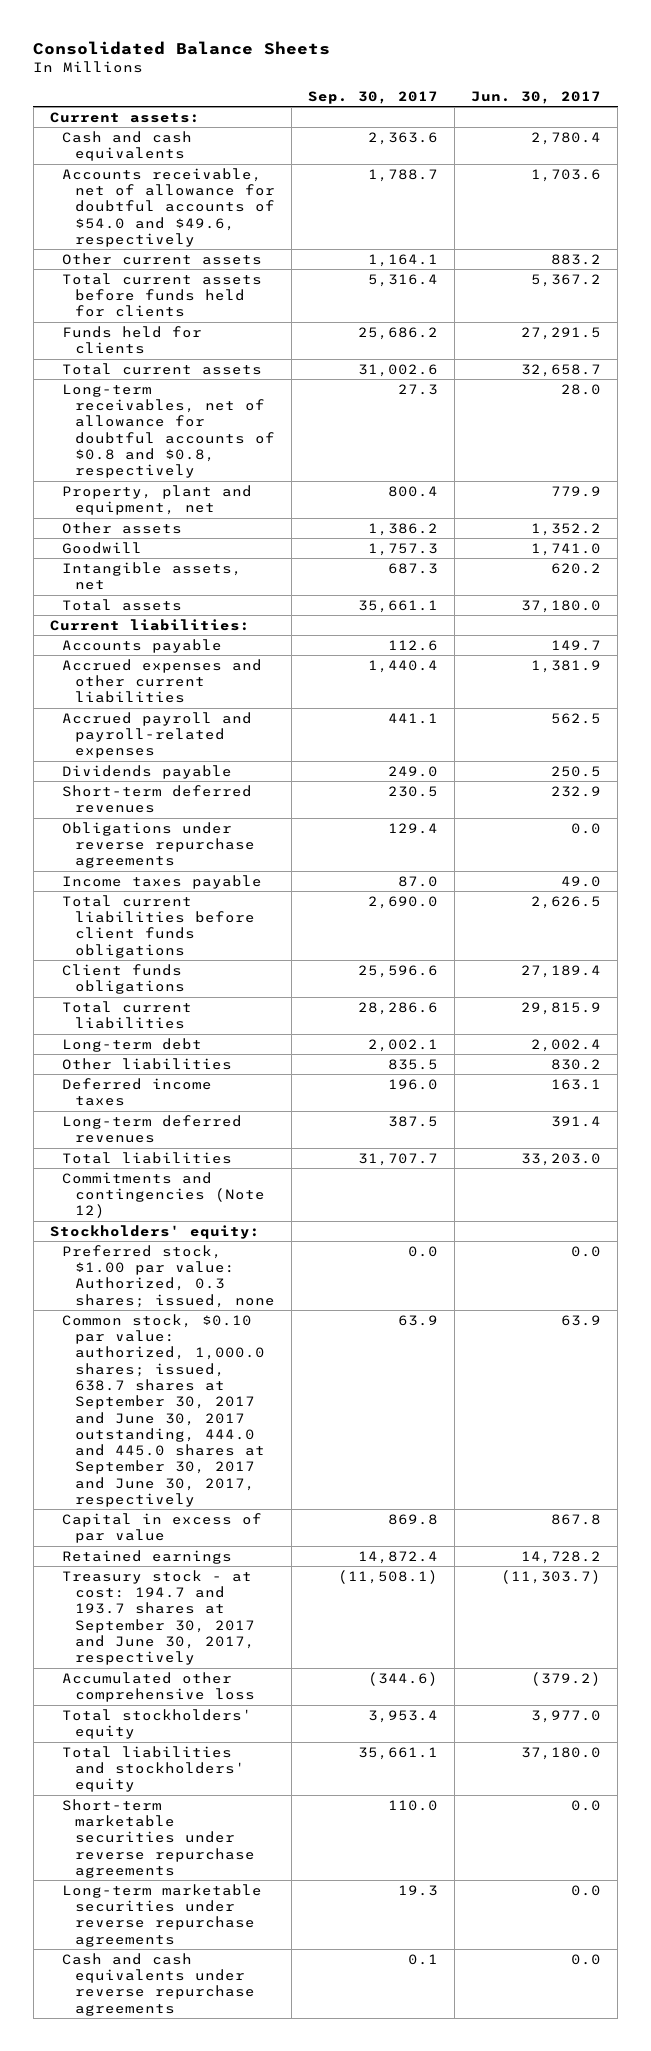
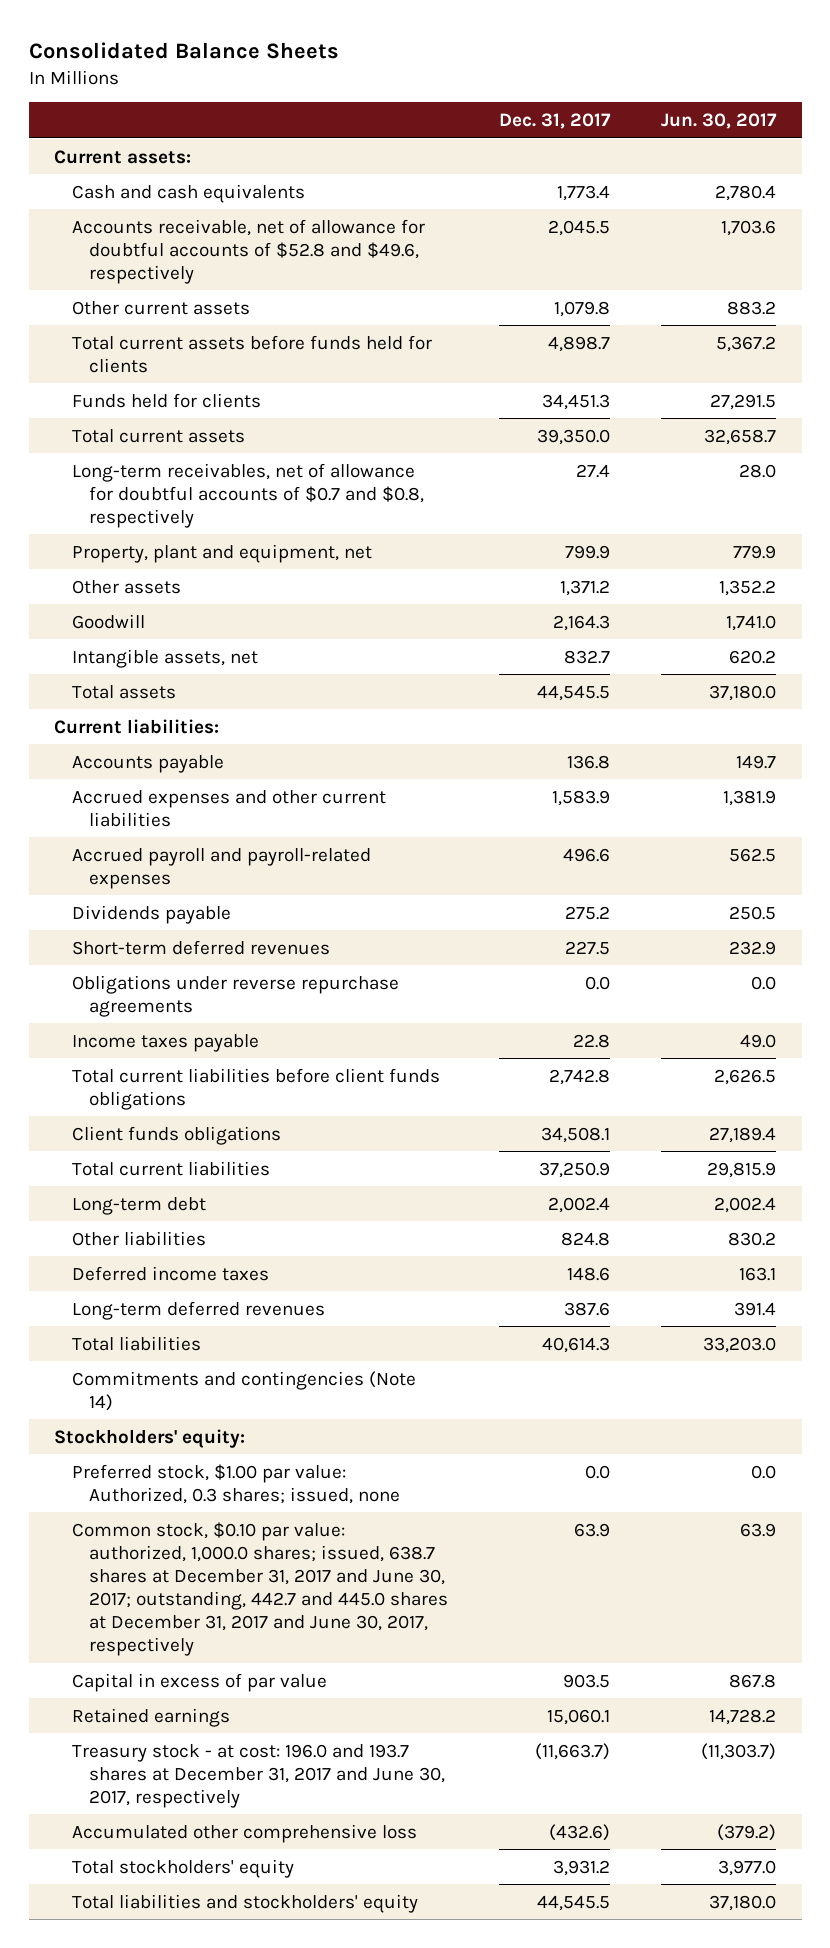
- | Sep. 30, 2017 | Jun. 30, 2017
+ | Dec. 31, 2017 | Jun. 30, 2017
- Accounts receivable, net of allowance for doubtful accounts of $54.0 and $49.6, respectively | 1,788.7 | 1,703.6
+ Accounts receivable, net of allowance for doubtful accounts of $52.8 and $49.6, respectively | 2,045.5 | 1,703.6
- Long-term receivables, net of allowance for doubtful accounts of $0.8 and $0.8, respectively | 27.3 | 28.0
+ Long-term receivables, net of allowance for doubtful accounts of $0.7 and $0.8, respectively | 27.4 | 28.0
- Commitments and contingencies (Note 12)
+ Commitments and contingencies (Note 14)
- Common stock, $0.10 par value: authorized, 1,000.0 shares; issued, 638.7 shares at September 30, 2017 and June 30, 2017 outstanding, 444.0 and 445.0 shares at September 30, 2017 and June 30, 2017, respectively | 63.9 | 63.9
+ Common stock, $0.10 par value: authorized, 1,000.0 shares; issued, 638.7 shares at December 31, 2017 and June 30, 2017; outstanding, 442.7 and 445.0 shares at December 31, 2017 and June 30, 2017, respectively | 63.9 | 63.9
- Treasury stock - at cost: 194.7 and 193.7 shares at September 30, 2017 and June 30, 2017, respectively | (11,508.1) | (11,303.7)
+ Treasury stock - at cost: 196.0 and 193.7 shares at December 31, 2017 and June 30, 2017, respectively | (11,663.7) | (11,303.7)
- Short-term marketable securities under reverse repurchase agreements | 110.0 | 0.0
- Long-term marketable securities under reverse repurchase agreements | 19.3 | 0.0
- Cash and cash equivalents under reverse repurchase agreements | 0.1 | 0.0

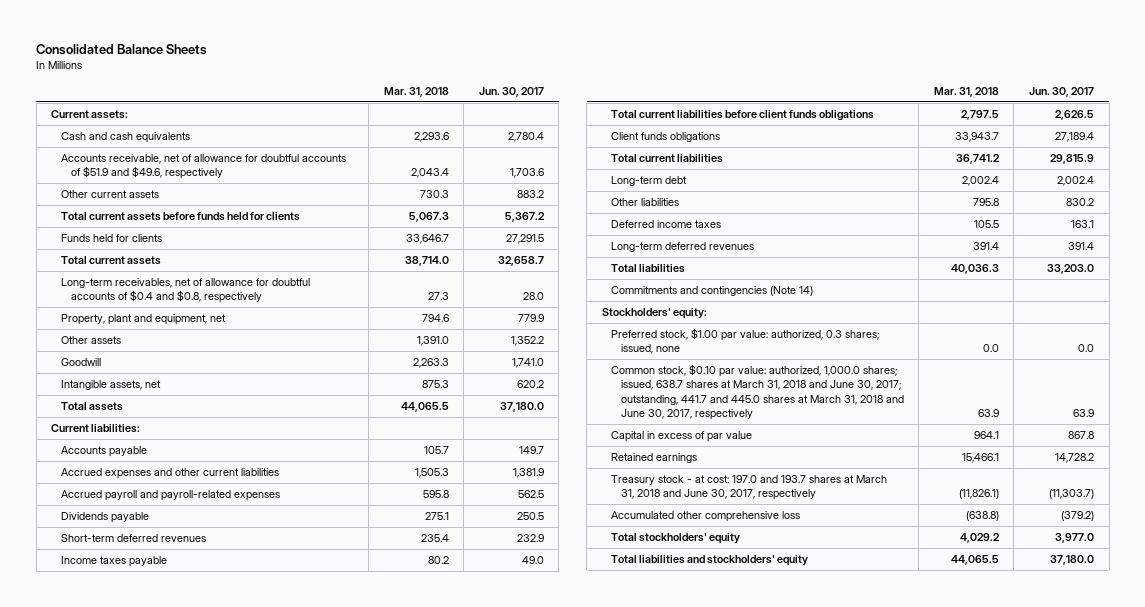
- | Dec. 31, 2017 | Jun. 30, 2017
+ | Mar. 31, 2018 | Jun. 30, 2017
- Accounts receivable, net of allowance for doubtful accounts of $52.8 and $49.6, respectively | 2,045.5 | 1,703.6
+ Accounts receivable, net of allowance for doubtful accounts of $51.9 and $49.6, respectively | 2,043.4 | 1,703.6
- Long-term receivables, net of allowance for doubtful accounts of $0.7 and $0.8, respectively | 27.4 | 28.0
+ Long-term receivables, net of allowance for doubtful accounts of $0.4 and $0.8, respectively | 27.3 | 28.0
- Obligations under reverse repurchase agreements | 0.0 | 0.0
- Preferred stock, $1.00 par value: Authorized, 0.3 shares; issued, none | 0.0 | 0.0
- Common stock, $0.10 par value: authorized, 1,000.0 shares; issued, 638.7 shares at December 31, 2017 and June 30, 2017; outstanding, 442.7 and 445.0 shares at December 31, 2017 and June 30, 2017, respectively | 63.9 | 63.9
+ Preferred stock, $1.00 par value: authorized, 0.3 shares; issued, none | 0.0 | 0.0
+ Common stock, $0.10 par value: authorized, 1,000.0 shares; issued, 638.7 shares at March 31, 2018 and June 30, 2017; outstanding, 441.7 and 445.0 shares at March 31, 2018 and June 30, 2017, respectively | 63.9 | 63.9
- Treasury stock - at cost: 196.0 and 193.7 shares at December 31, 2017 and June 30, 2017, respectively | (11,663.7) | (11,303.7)
+ Treasury stock - at cost: 197.0 and 193.7 shares at March 31, 2018 and June 30, 2017, respectively | (11,826.1) | (11,303.7)

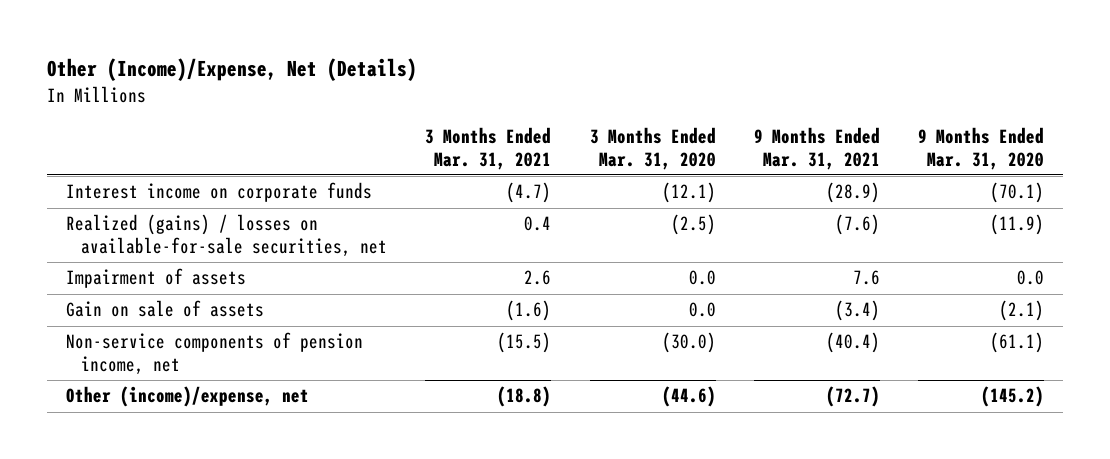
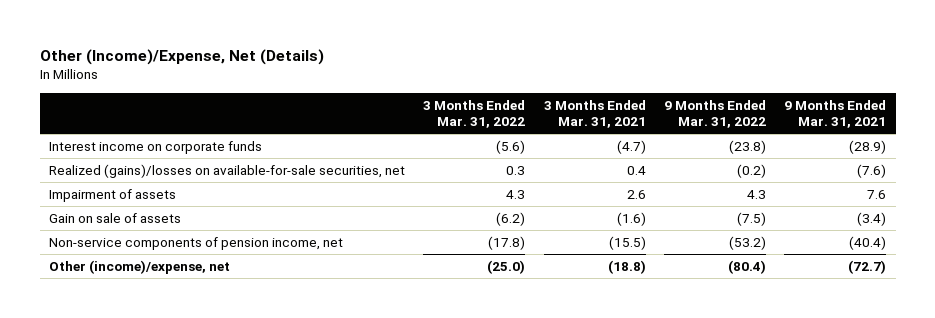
- | 3 Months Ended Mar. 31, 2021 | 3 Months Ended Mar. 31, 2020 | 9 Months Ended Mar. 31, 2021 | 9 Months Ended Mar. 31, 2020
+ | 3 Months Ended Mar. 31, 2022 | 3 Months Ended Mar. 31, 2021 | 9 Months Ended Mar. 31, 2022 | 9 Months Ended Mar. 31, 2021
- Realized (gains) / losses on available-for-sale securities, net | 0.4 | (2.5) | (7.6) | (11.9)
+ Realized (gains)/losses on available-for-sale securities, net | 0.3 | 0.4 | (0.2) | (7.6)

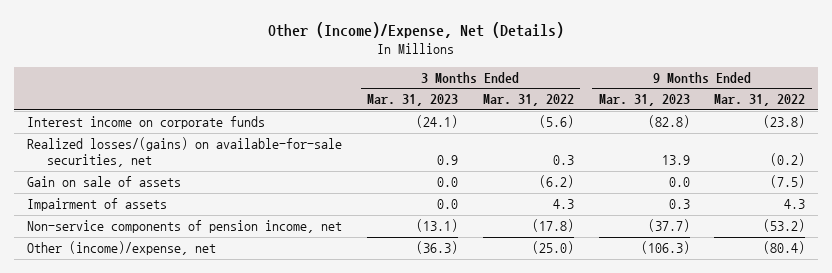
- | 3 Months Ended Mar. 31, 2022 | 3 Months Ended Mar. 31, 2021 | 9 Months Ended Mar. 31, 2022 | 9 Months Ended Mar. 31, 2021
+ | 3 Months Ended Mar. 31, 2023 | 3 Months Ended Mar. 31, 2022 | 9 Months Ended Mar. 31, 2023 | 9 Months Ended Mar. 31, 2022
- Realized (gains)/losses on available-for-sale securities, net | 0.3 | 0.4 | (0.2) | (7.6)
+ Realized losses/(gains) on available-for-sale securities, net | 0.9 | 0.3 | 13.9 | (0.2)
moved down: Impairment of assets | 0.0 | 4.3 | 0.3 | 4.3

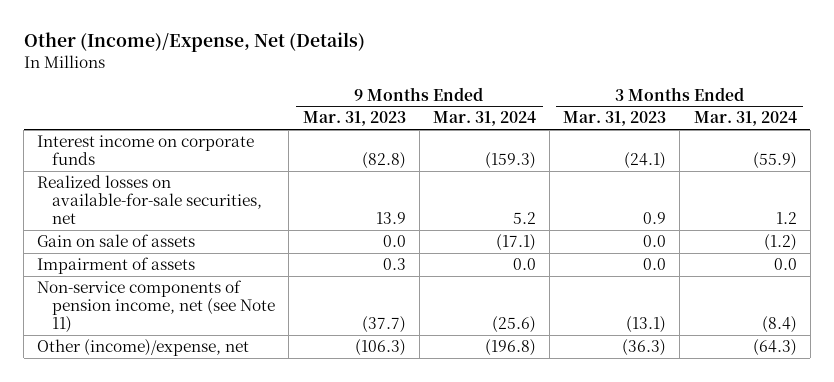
- | 3 Months Ended Mar. 31, 2023 | 3 Months Ended Mar. 31, 2022 | 9 Months Ended Mar. 31, 2023 | 9 Months Ended Mar. 31, 2022
+ | 9 Months Ended Mar. 31, 2023 | 9 Months Ended Mar. 31, 2024 | 3 Months Ended Mar. 31, 2023 | 3 Months Ended Mar. 31, 2024
- Realized losses/(gains) on available-for-sale securities, net | 0.9 | 0.3 | 13.9 | (0.2)
+ Realized losses on available-for-sale securities, net | 13.9 | 5.2 | 0.9 | 1.2
- Non-service components of pension income, net | (13.1) | (17.8) | (37.7) | (53.2)
+ Non-service components of pension income, net (see Note 11) | (37.7) | (25.6) | (13.1) | (8.4)

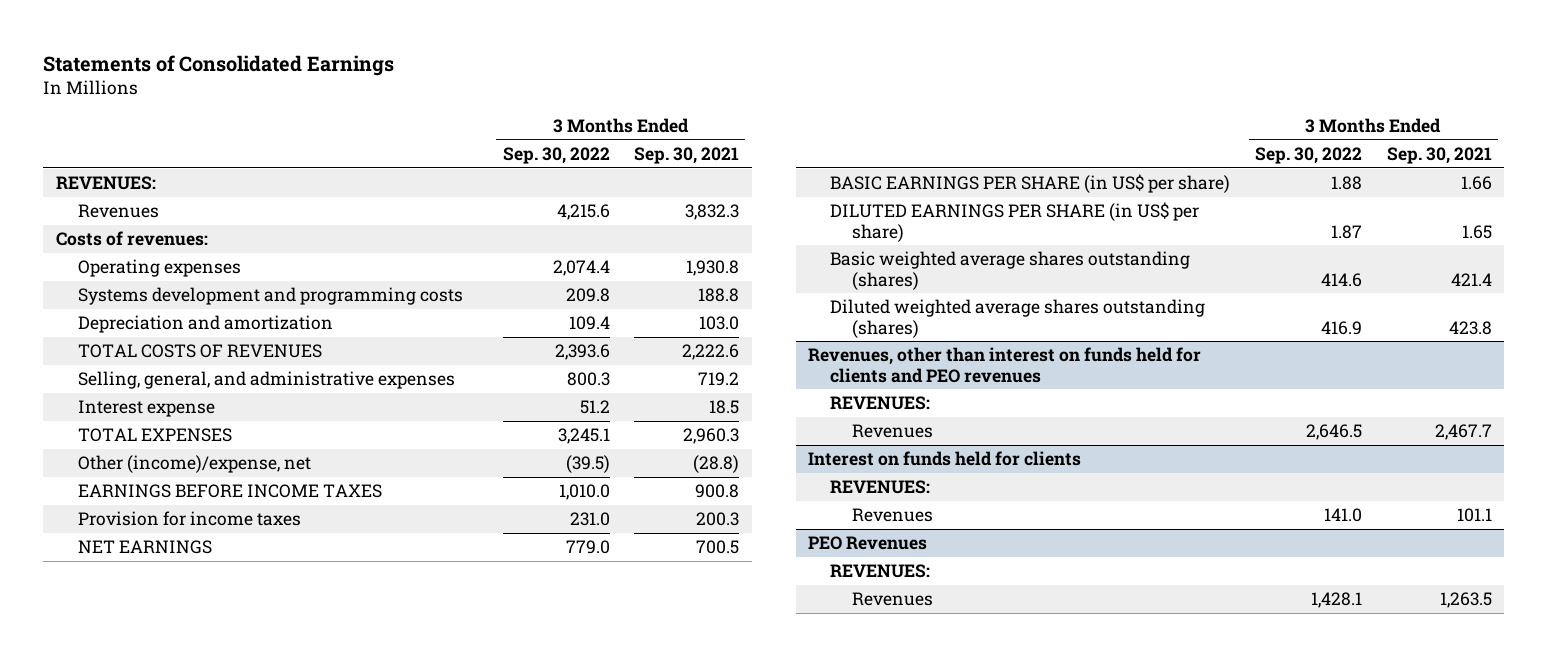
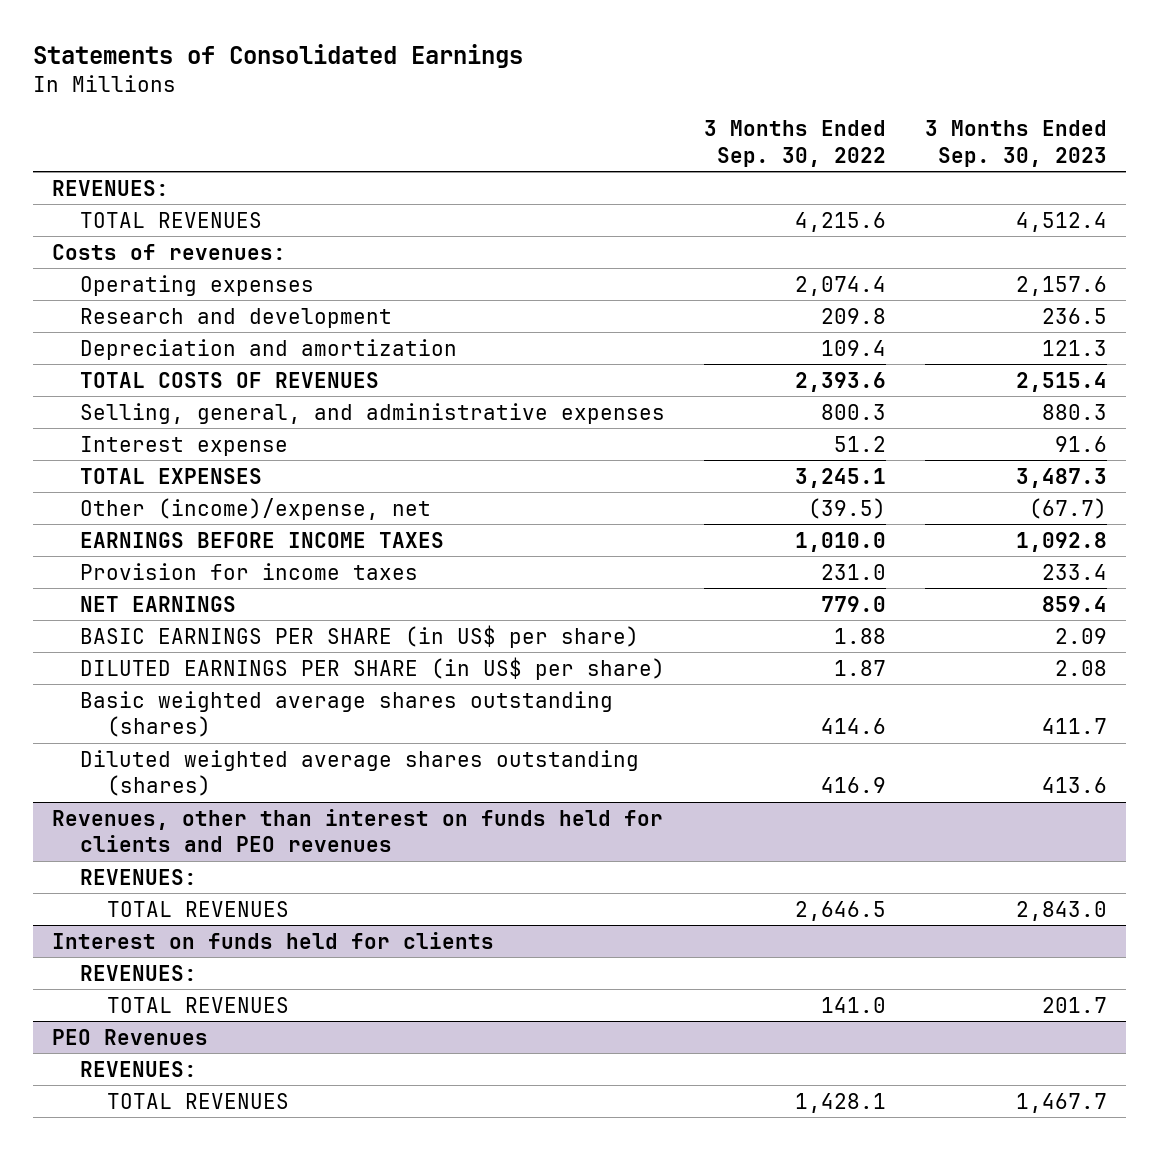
- | 3 Months Ended Sep. 30, 2022 | 3 Months Ended Sep. 30, 2021
+ | 3 Months Ended Sep. 30, 2022 | 3 Months Ended Sep. 30, 2023
- Revenues | 4,215.6 | 3,832.3
+ TOTAL REVENUES | 4,215.6 | 4,512.4
- Systems development and programming costs | 209.8 | 188.8
+ Research and development | 209.8 | 236.5
@ Revenues, other than interest on funds held for clients and PEO revenues
- Revenues | 2,646.5 | 2,467.7
+ TOTAL REVENUES | 2,646.5 | 2,843.0
@ Interest on funds held for clients
- Revenues | 141.0 | 101.1
+ TOTAL REVENUES | 141.0 | 201.7
@ PEO Revenues
- Revenues | 1,428.1 | 1,263.5
+ TOTAL REVENUES | 1,428.1 | 1,467.7

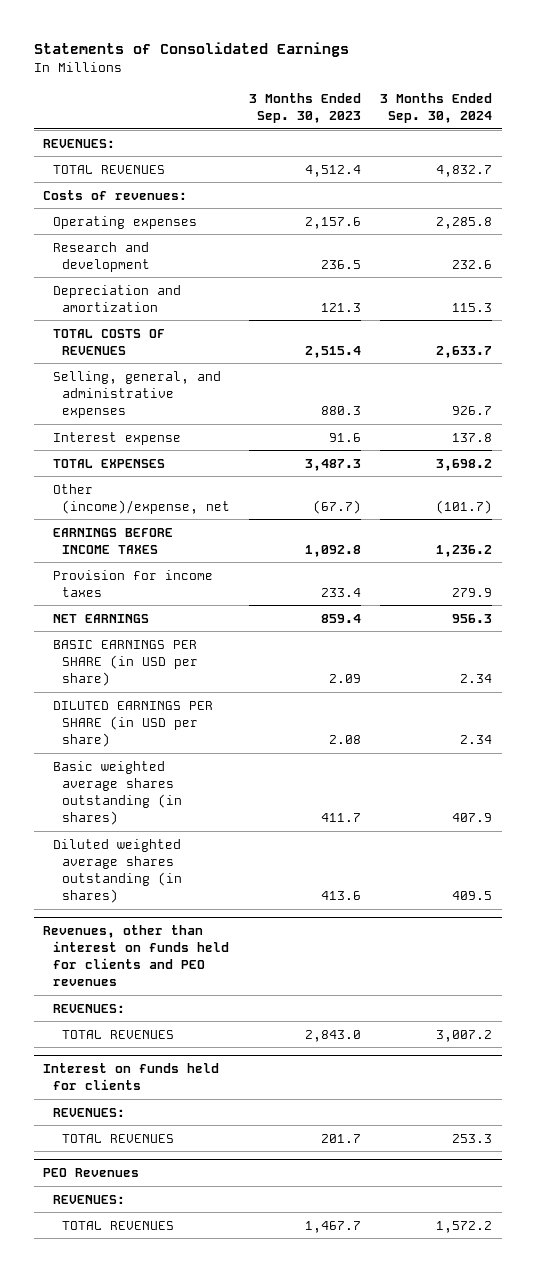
- | 3 Months Ended Sep. 30, 2022 | 3 Months Ended Sep. 30, 2023
+ | 3 Months Ended Sep. 30, 2023 | 3 Months Ended Sep. 30, 2024
- BASIC EARNINGS PER SHARE (in US$ per share) | 1.88 | 2.09
- DILUTED EARNINGS PER SHARE (in US$ per share) | 1.87 | 2.08
- Basic weighted average shares outstanding (shares) | 414.6 | 411.7
- Diluted weighted average shares outstanding (shares) | 416.9 | 413.6
+ BASIC EARNINGS PER SHARE (in USD per share) | 2.09 | 2.34
+ DILUTED EARNINGS PER SHARE (in USD per share) | 2.08 | 2.34
+ Basic weighted average shares outstanding (in shares) | 411.7 | 407.9
+ Diluted weighted average shares outstanding (in shares) | 413.6 | 409.5

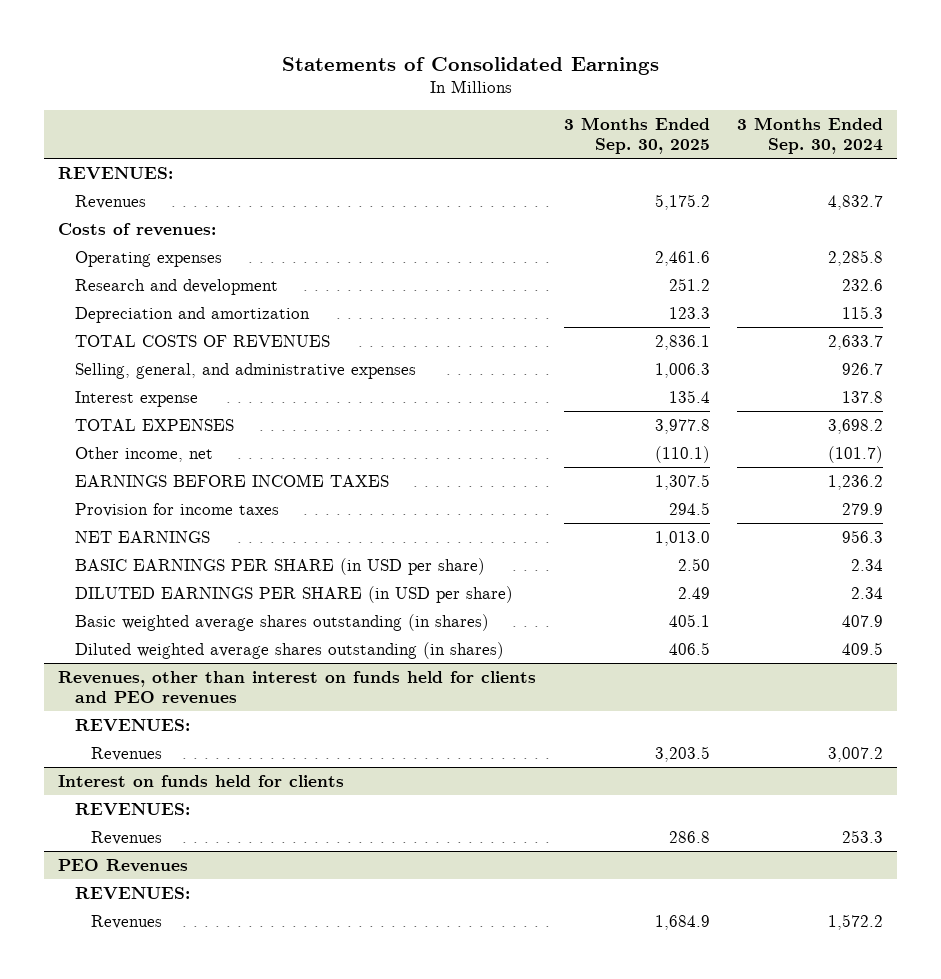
- | 3 Months Ended Sep. 30, 2023 | 3 Months Ended Sep. 30, 2024
+ | 3 Months Ended Sep. 30, 2025 | 3 Months Ended Sep. 30, 2024
- TOTAL REVENUES | 4,512.4 | 4,832.7
+ Revenues | 5,175.2 | 4,832.7
- Other (income)/expense, net | (67.7) | (101.7)
+ Other income, net | (110.1) | (101.7)
@ Revenues, other than interest on funds held for clients and PEO revenues
- TOTAL REVENUES | 2,843.0 | 3,007.2
+ Revenues | 3,203.5 | 3,007.2
@ Interest on funds held for clients
- TOTAL REVENUES | 201.7 | 253.3
+ Revenues | 286.8 | 253.3
@ PEO Revenues
- TOTAL REVENUES | 1,467.7 | 1,572.2
+ Revenues | 1,684.9 | 1,572.2

